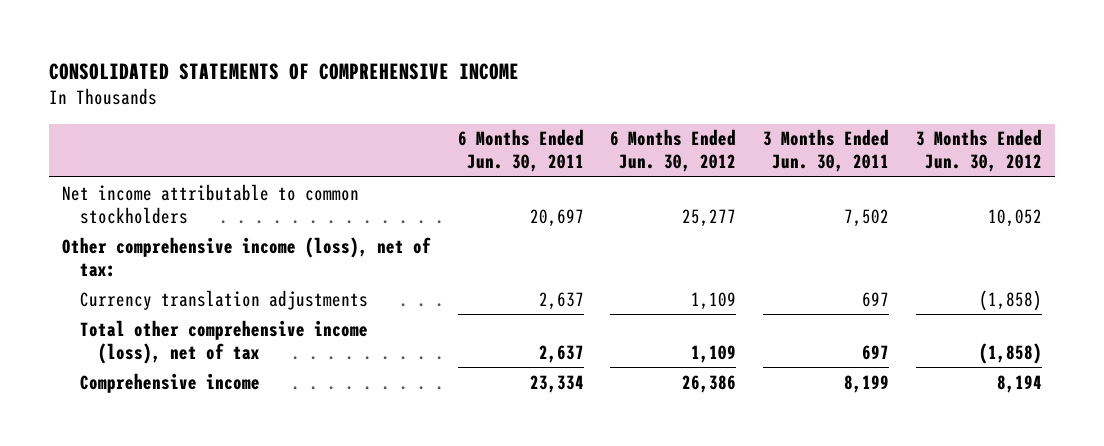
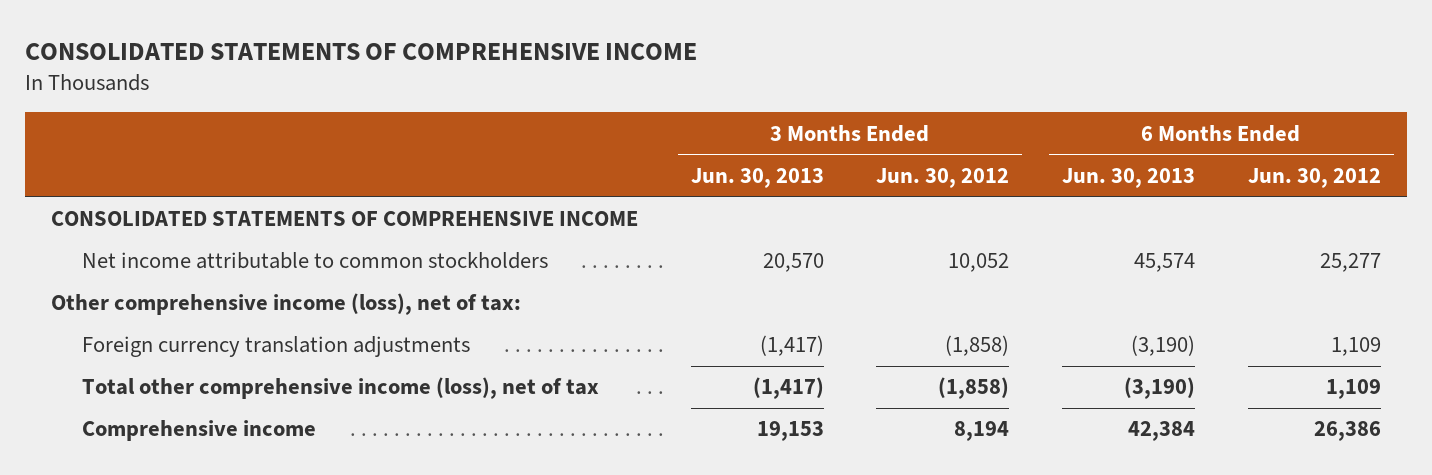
- | 6 Months Ended Jun. 30, 2011 | 6 Months Ended Jun. 30, 2012 | 3 Months Ended Jun. 30, 2011 | 3 Months Ended Jun. 30, 2012
+ | 3 Months Ended Jun. 30, 2013 | 3 Months Ended Jun. 30, 2012 | 6 Months Ended Jun. 30, 2013 | 6 Months Ended Jun. 30, 2012
+ CONSOLIDATED STATEMENTS OF COMPREHENSIVE INCOME
- Currency translation adjustments | 2,637 | 1,109 | 697 | (1,858)
+ Foreign currency translation adjustments | (1,417) | (1,858) | (3,190) | 1,109

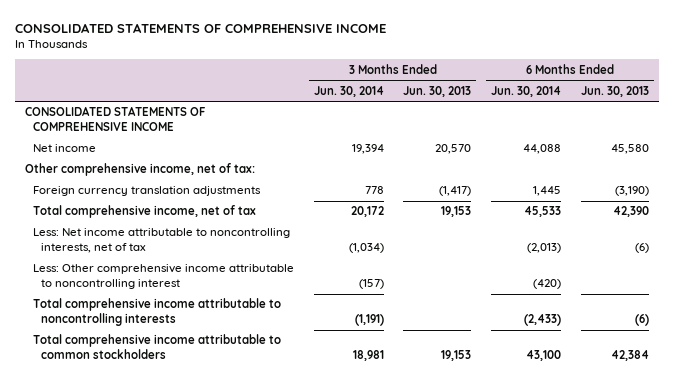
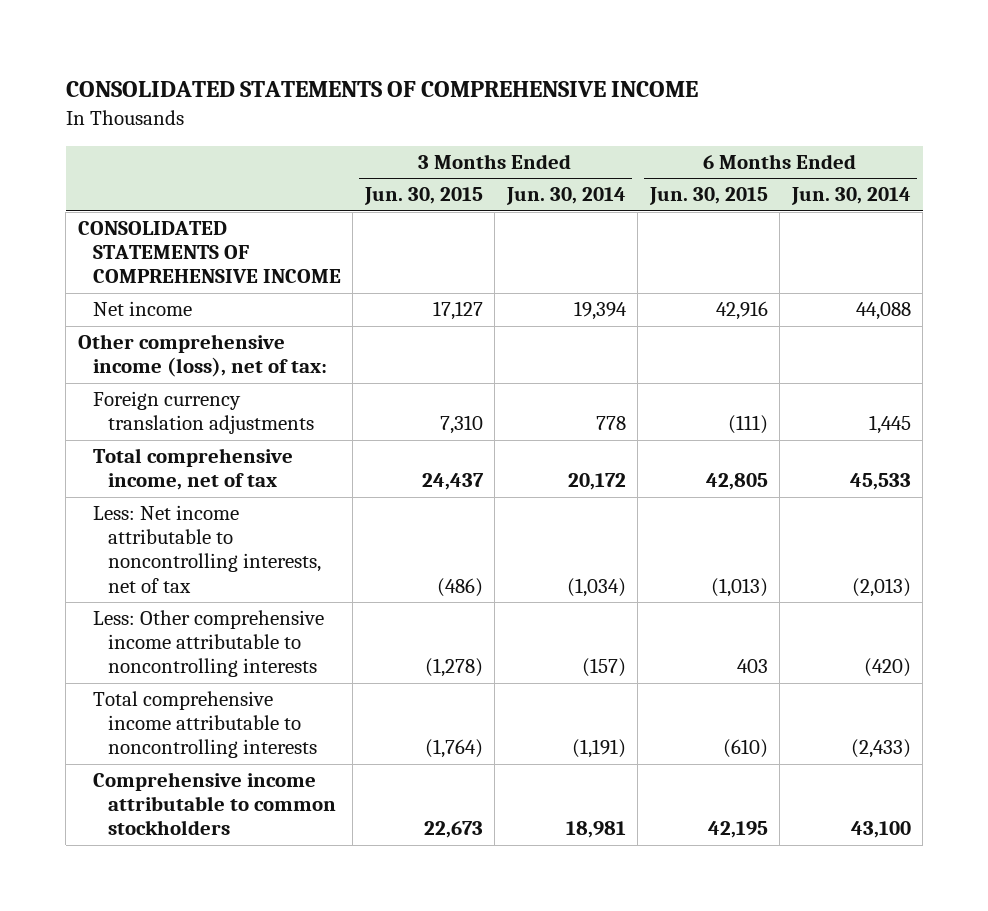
- | 3 Months Ended Jun. 30, 2014 | 3 Months Ended Jun. 30, 2013 | 6 Months Ended Jun. 30, 2014 | 6 Months Ended Jun. 30, 2013
+ | 3 Months Ended Jun. 30, 2015 | 3 Months Ended Jun. 30, 2014 | 6 Months Ended Jun. 30, 2015 | 6 Months Ended Jun. 30, 2014
- Other comprehensive income, net of tax:
+ Other comprehensive income (loss), net of tax:
- Less: Other comprehensive income attributable to noncontrolling interest | (157) | | (420) |
+ Less: Other comprehensive income attributable to noncontrolling interests | (1,278) | (157) | 403 | (420)
- Total comprehensive income attributable to common stockholders | 18,981 | 19,153 | 43,100 | 42,384
+ Comprehensive income attributable to common stockholders | 22,673 | 18,981 | 42,195 | 43,100

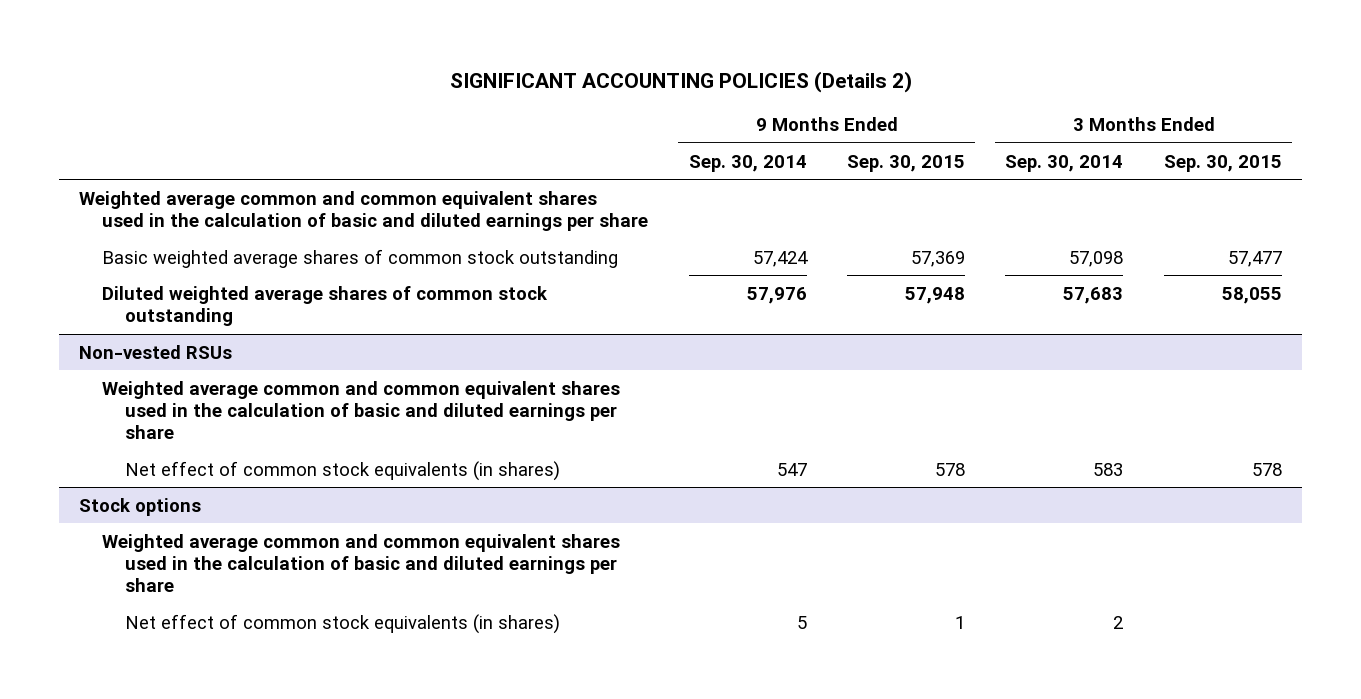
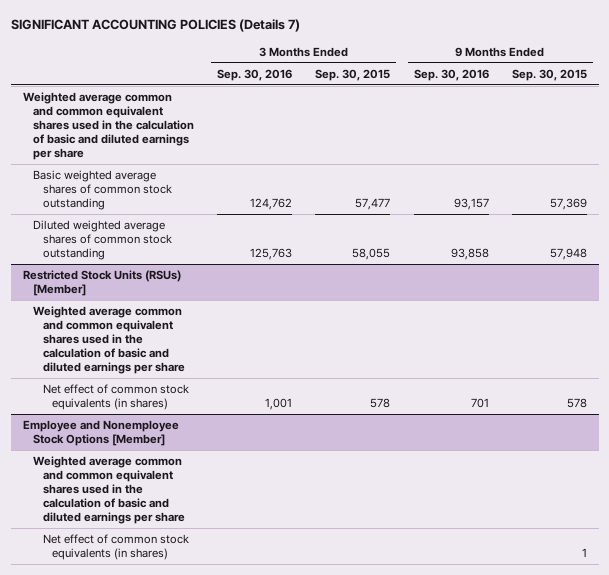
- SIGNIFICANT ACCOUNTING POLICIES (Details 2)
+ SIGNIFICANT ACCOUNTING POLICIES (Details 7)
- | 9 Months Ended Sep. 30, 2014 | 9 Months Ended Sep. 30, 2015 | 3 Months Ended Sep. 30, 2014 | 3 Months Ended Sep. 30, 2015
+ | 3 Months Ended Sep. 30, 2016 | 3 Months Ended Sep. 30, 2015 | 9 Months Ended Sep. 30, 2016 | 9 Months Ended Sep. 30, 2015
- Non-vested RSUs
+ Restricted Stock Units (RSUs) [Member]
- Stock options
+ Employee and Nonemployee Stock Options [Member]

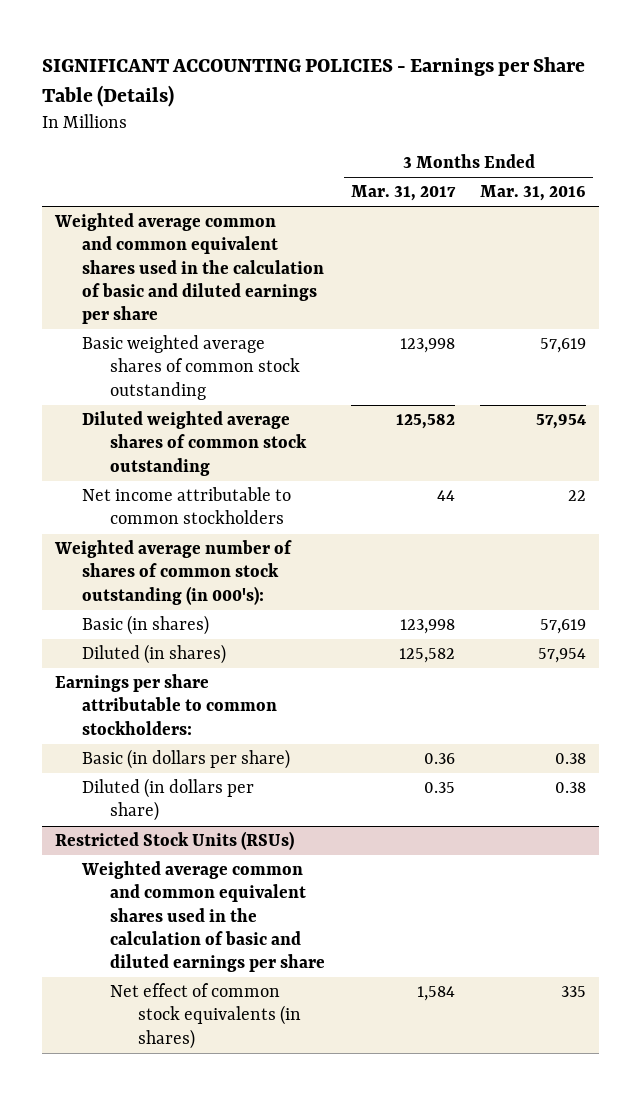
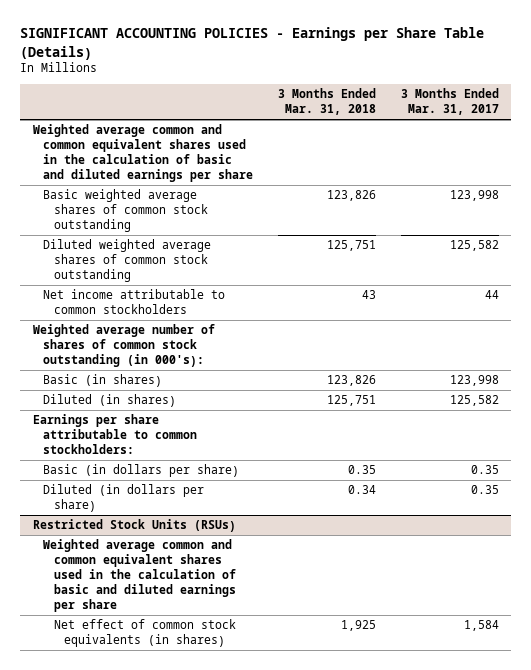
- | 3 Months Ended Mar. 31, 2017 | 3 Months Ended Mar. 31, 2016
+ | 3 Months Ended Mar. 31, 2018 | 3 Months Ended Mar. 31, 2017
- Basic (in dollars per share) | 0.36 | 0.38
+ Basic (in dollars per share) | 0.35 | 0.35

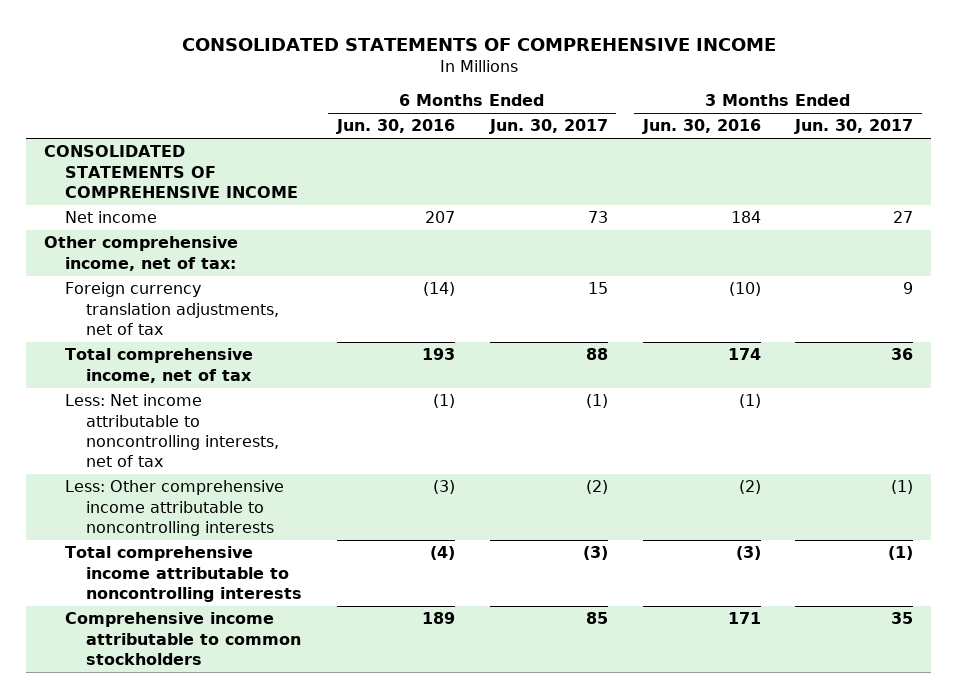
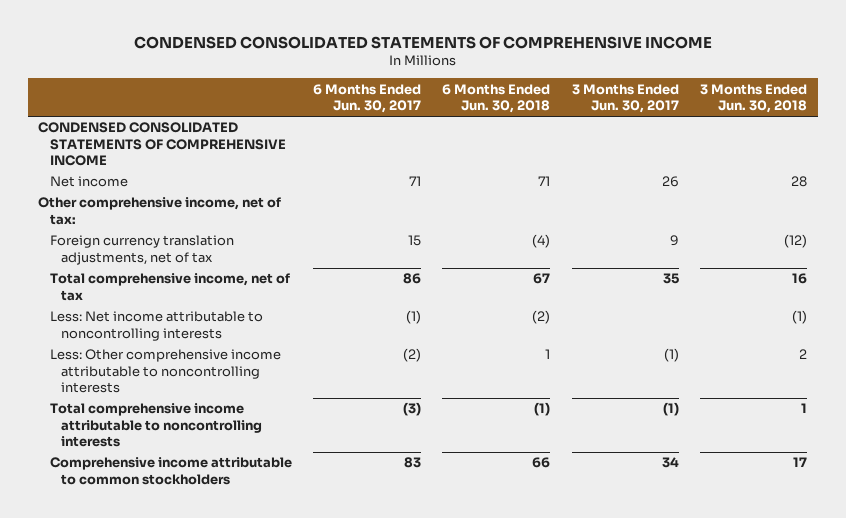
- CONSOLIDATED STATEMENTS OF COMPREHENSIVE INCOME
+ CONDENSED CONSOLIDATED STATEMENTS OF COMPREHENSIVE INCOME
- | 6 Months Ended Jun. 30, 2016 | 6 Months Ended Jun. 30, 2017 | 3 Months Ended Jun. 30, 2016 | 3 Months Ended Jun. 30, 2017
+ | 6 Months Ended Jun. 30, 2017 | 6 Months Ended Jun. 30, 2018 | 3 Months Ended Jun. 30, 2017 | 3 Months Ended Jun. 30, 2018
- CONSOLIDATED STATEMENTS OF COMPREHENSIVE INCOME
- Net income | 207 | 73 | 184 | 27
+ CONDENSED CONSOLIDATED STATEMENTS OF COMPREHENSIVE INCOME
+ Net income | 71 | 71 | 26 | 28
- Total comprehensive income, net of tax | 193 | 88 | 174 | 36
- Less: Net income attributable to noncontrolling interests, net of tax | (1) | (1) | (1) |
+ Total comprehensive income, net of tax | 86 | 67 | 35 | 16
+ Less: Net income attributable to noncontrolling interests | (1) | (2) | | (1)
- Comprehensive income attributable to common stockholders | 189 | 85 | 171 | 35
+ Comprehensive income attributable to common stockholders | 83 | 66 | 34 | 17

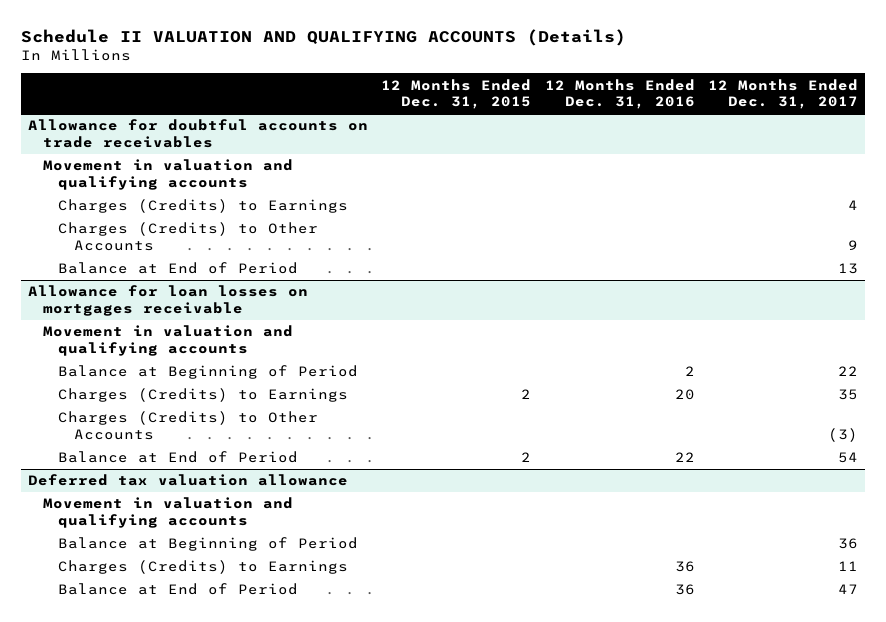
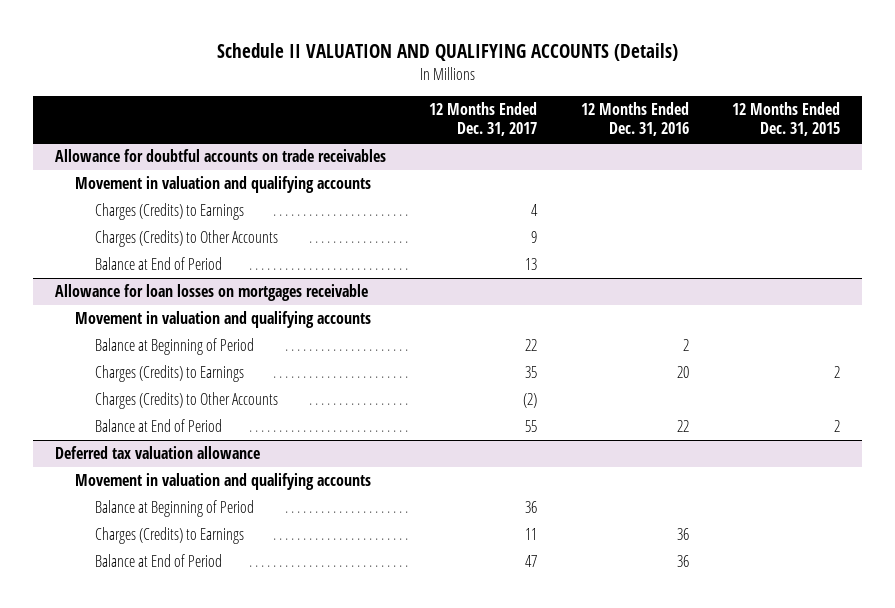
- | 12 Months Ended Dec. 31, 2015 | 12 Months Ended Dec. 31, 2016 | 12 Months Ended Dec. 31, 2017
+ | 12 Months Ended Dec. 31, 2017 | 12 Months Ended Dec. 31, 2016 | 12 Months Ended Dec. 31, 2015
@ Allowance for loan losses on mortgages receivable
- Charges (Credits) to Other Accounts | | | (3)
- Balance at End of Period | 2 | 22 | 54
+ Charges (Credits) to Other Accounts | (2) | |
+ Balance at End of Period | 55 | 22 | 2

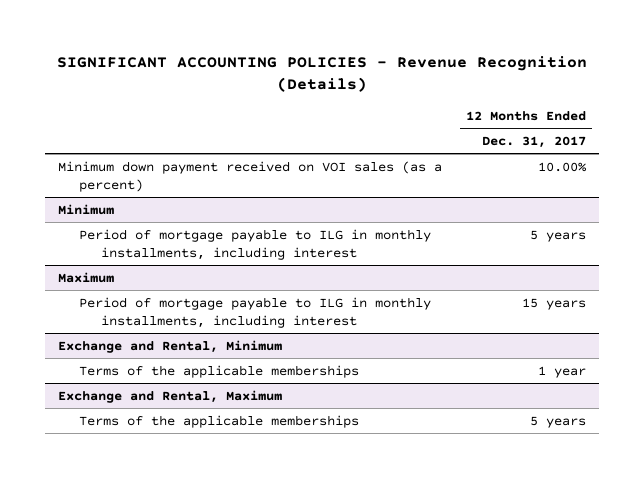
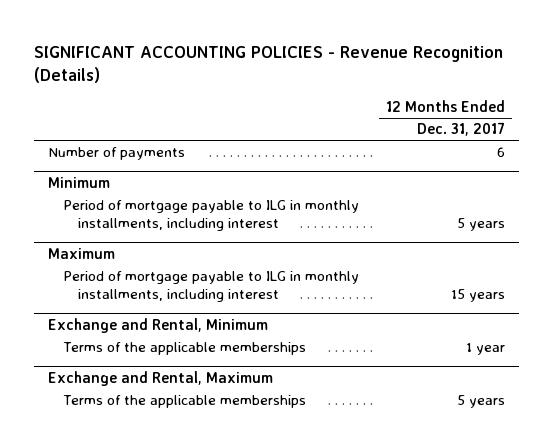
- Minimum down payment received on VOI sales (as a percent) | 10.00%
+ Number of payments | 6

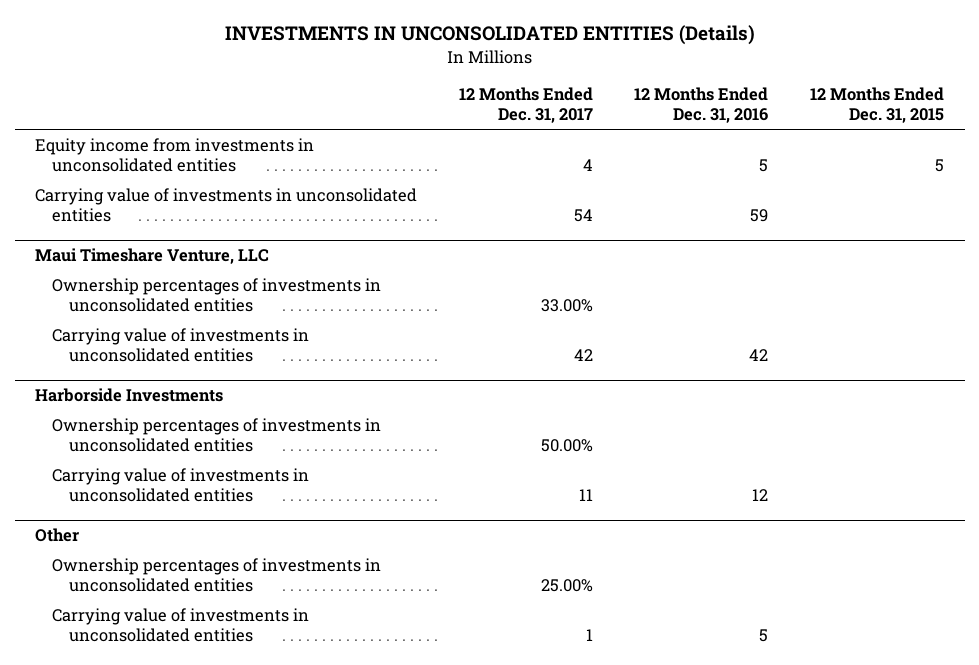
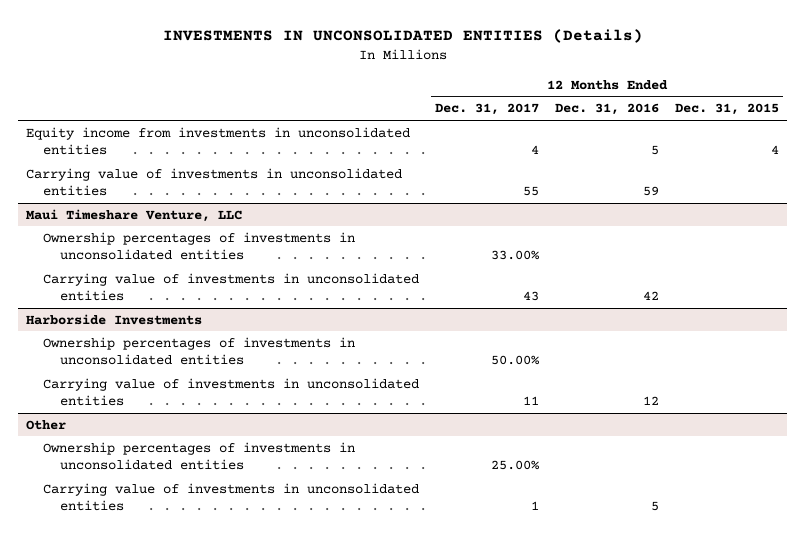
- Equity income from investments in unconsolidated entities | 4 | 5 | 5
- Carrying value of investments in unconsolidated entities | 54 | 59 |
+ Equity income from investments in unconsolidated entities | 4 | 5 | 4
+ Carrying value of investments in unconsolidated entities | 55 | 59 |
@ Maui Timeshare Venture, LLC
- Carrying value of investments in unconsolidated entities | 42 | 42 |
+ Carrying value of investments in unconsolidated entities | 43 | 42 |

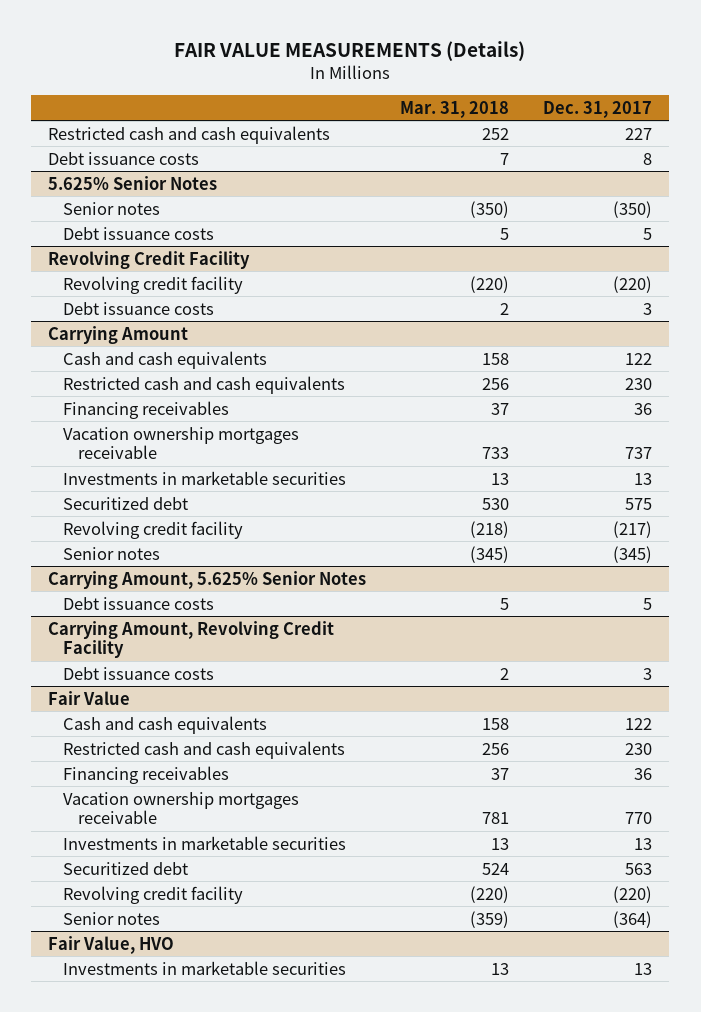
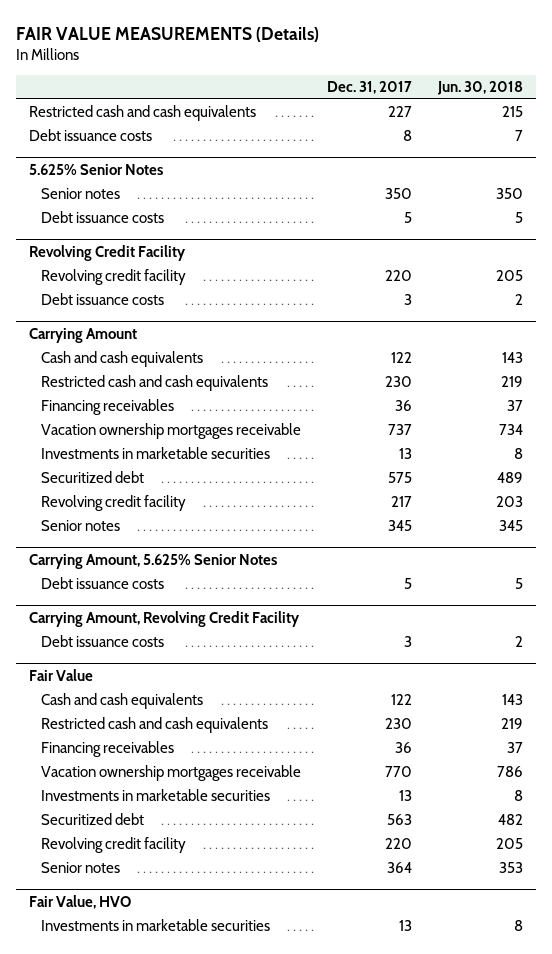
- | Mar. 31, 2018 | Dec. 31, 2017
+ | Dec. 31, 2017 | Jun. 30, 2018
@ 5.625% Senior Notes
- Senior notes | (350) | (350)
+ Senior notes | 350 | 350
@ Revolving Credit Facility
- Revolving credit facility | (220) | (220)
+ Revolving credit facility | 220 | 205
@ Carrying Amount
- Revolving credit facility | (218) | (217)
- Senior notes | (345) | (345)
+ Revolving credit facility | 217 | 203
+ Senior notes | 345 | 345
@ Fair Value
- Revolving credit facility | (220) | (220)
- Senior notes | (359) | (364)
+ Revolving credit facility | 220 | 205
+ Senior notes | 364 | 353

